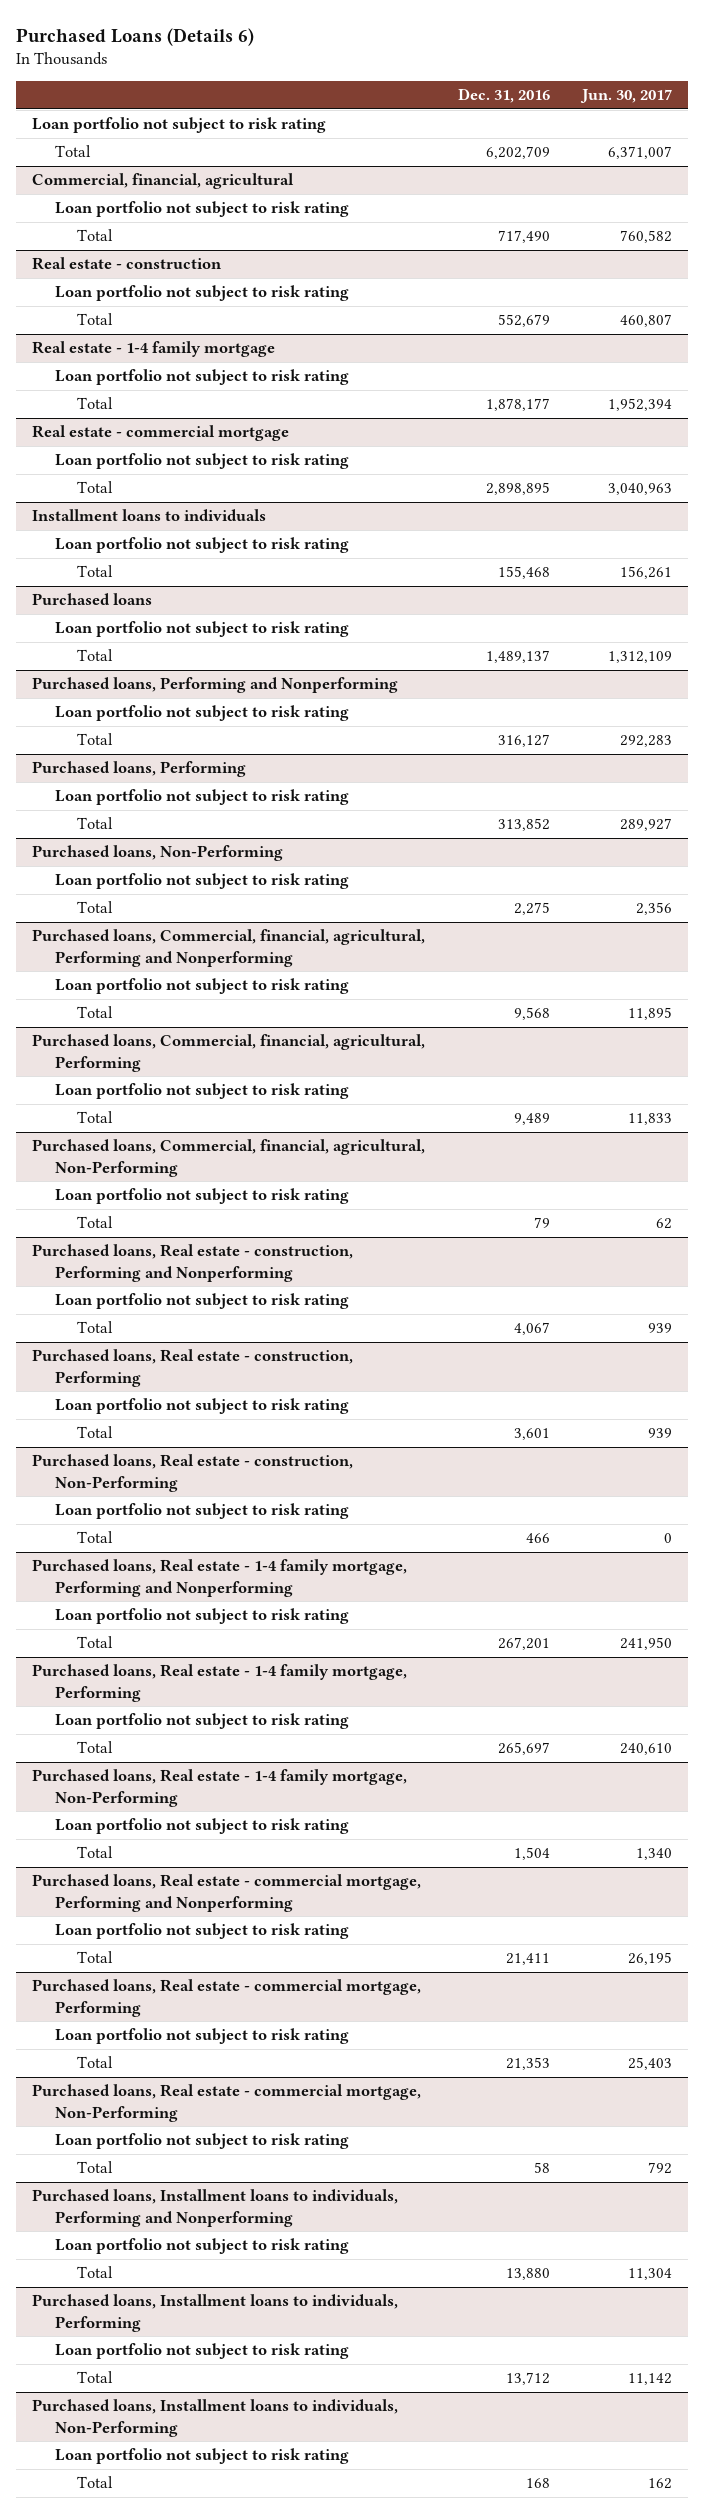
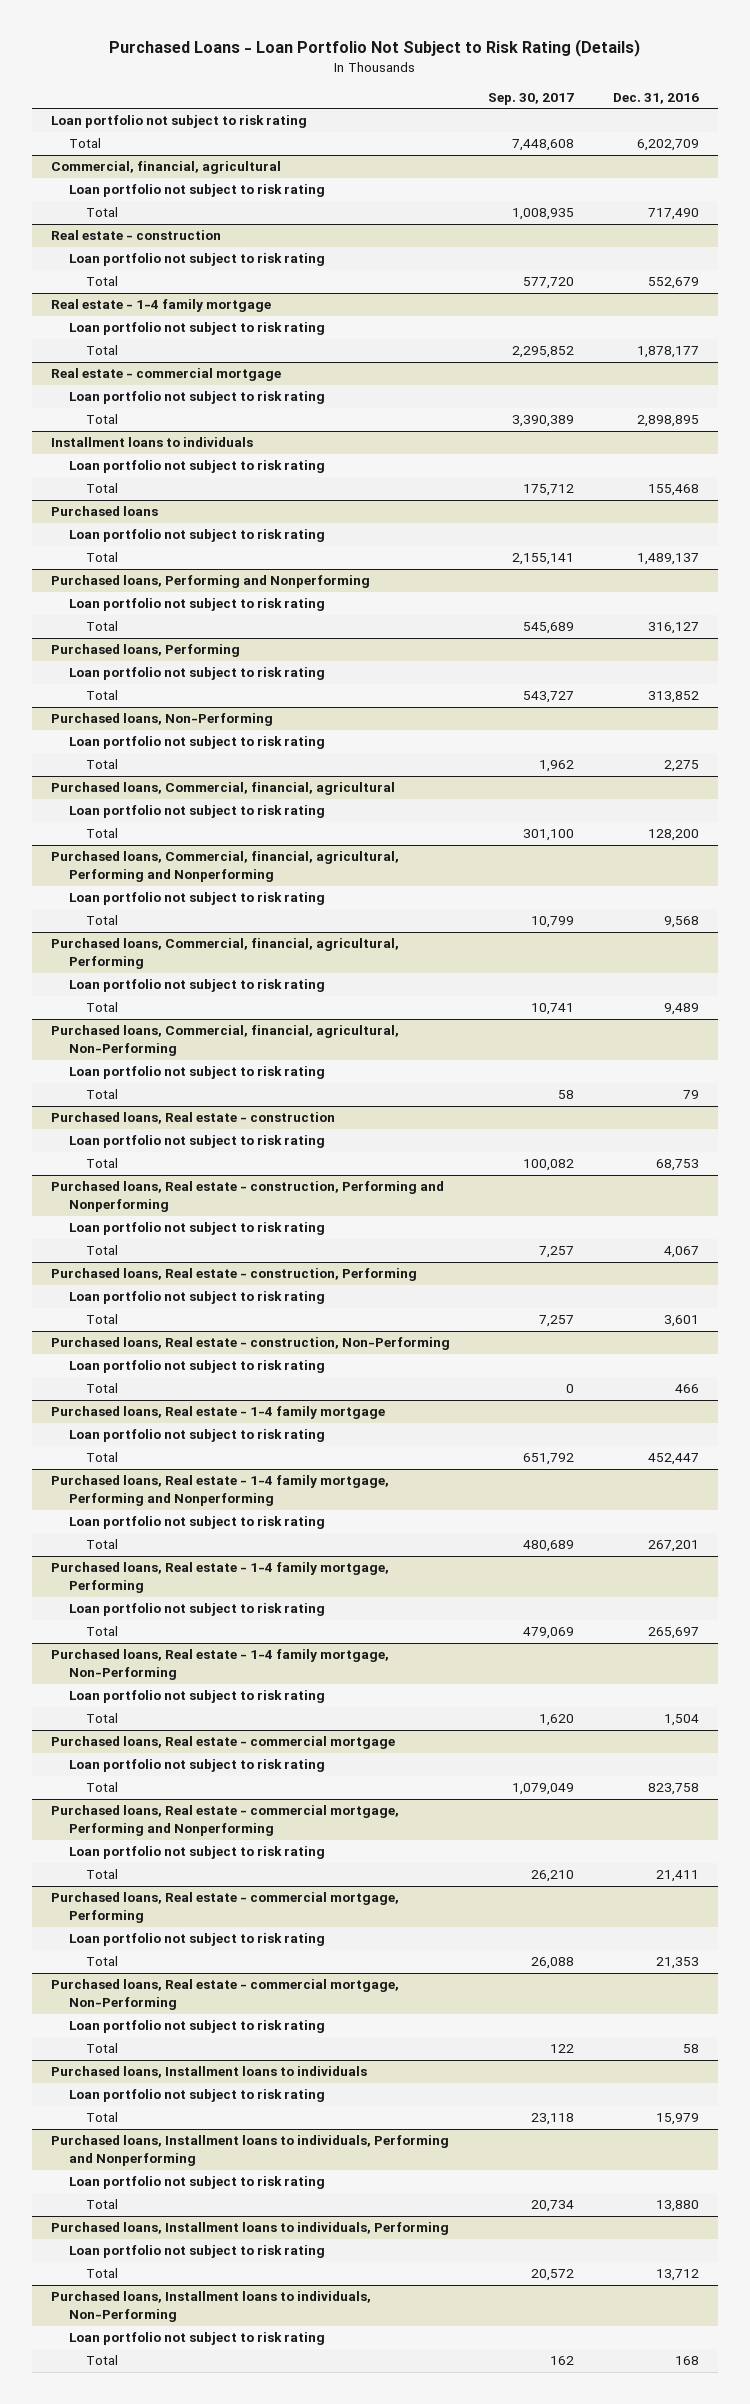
- Purchased Loans (Details 6)
+ Purchased Loans - Loan Portfolio Not Subject to Risk Rating (Details)
- | Dec. 31, 2016 | Jun. 30, 2017
+ | Sep. 30, 2017 | Dec. 31, 2016
+ Purchased loans, Commercial, financial, agricultural
+ Loan portfolio not subject to risk rating
+ Total | 301,100 | 128,200
+ Purchased loans, Real estate - construction
+ Loan portfolio not subject to risk rating
+ Total | 100,082 | 68,753
+ Purchased loans, Real estate - 1-4 family mortgage
+ Loan portfolio not subject to risk rating
+ Total | 651,792 | 452,447
+ Purchased loans, Real estate - commercial mortgage
+ Loan portfolio not subject to risk rating
+ Total | 1,079,049 | 823,758
+ Purchased loans, Installment loans to individuals
+ Loan portfolio not subject to risk rating
+ Total | 23,118 | 15,979

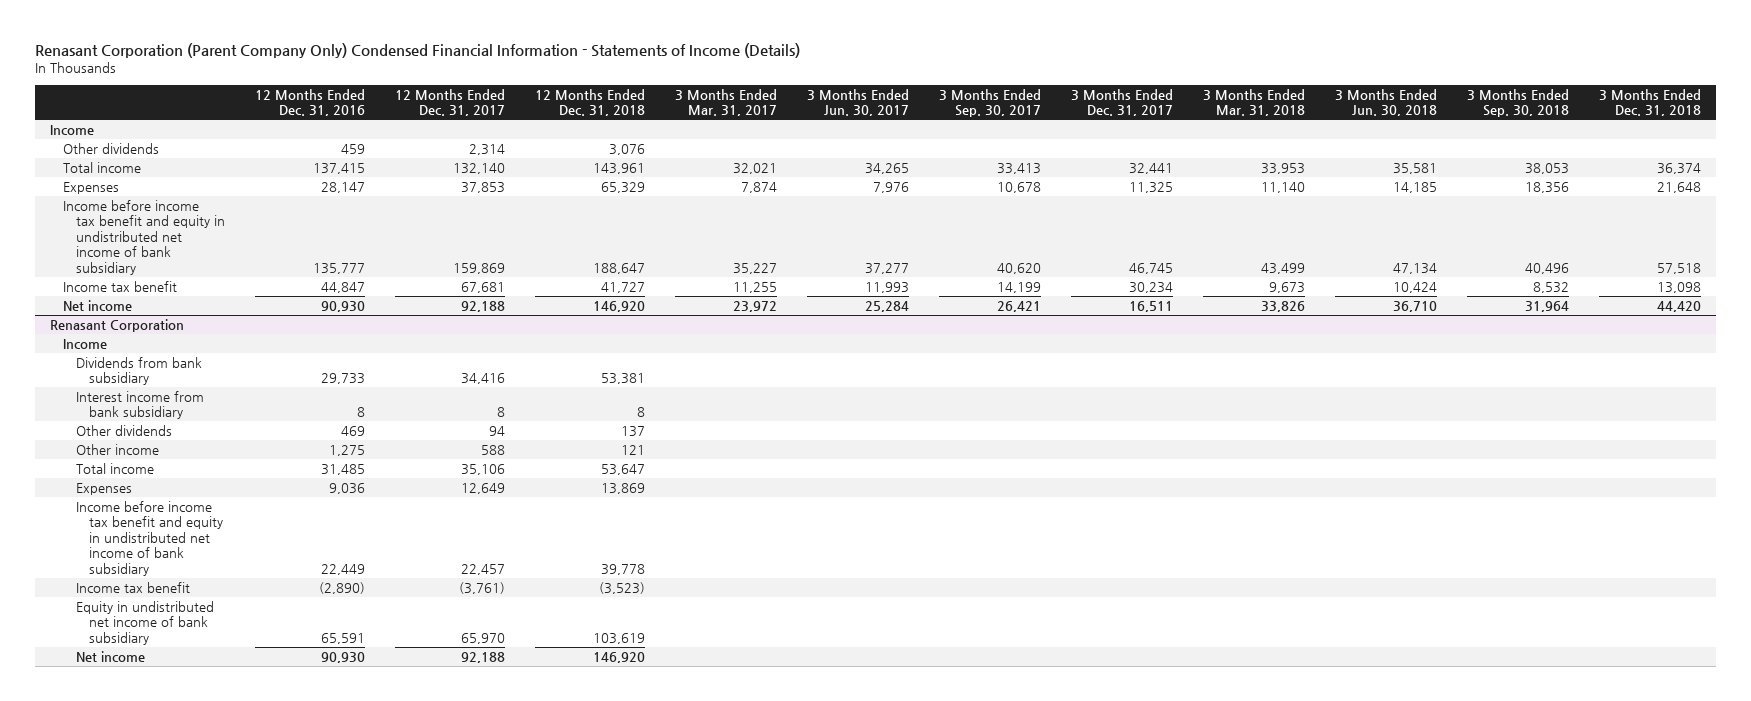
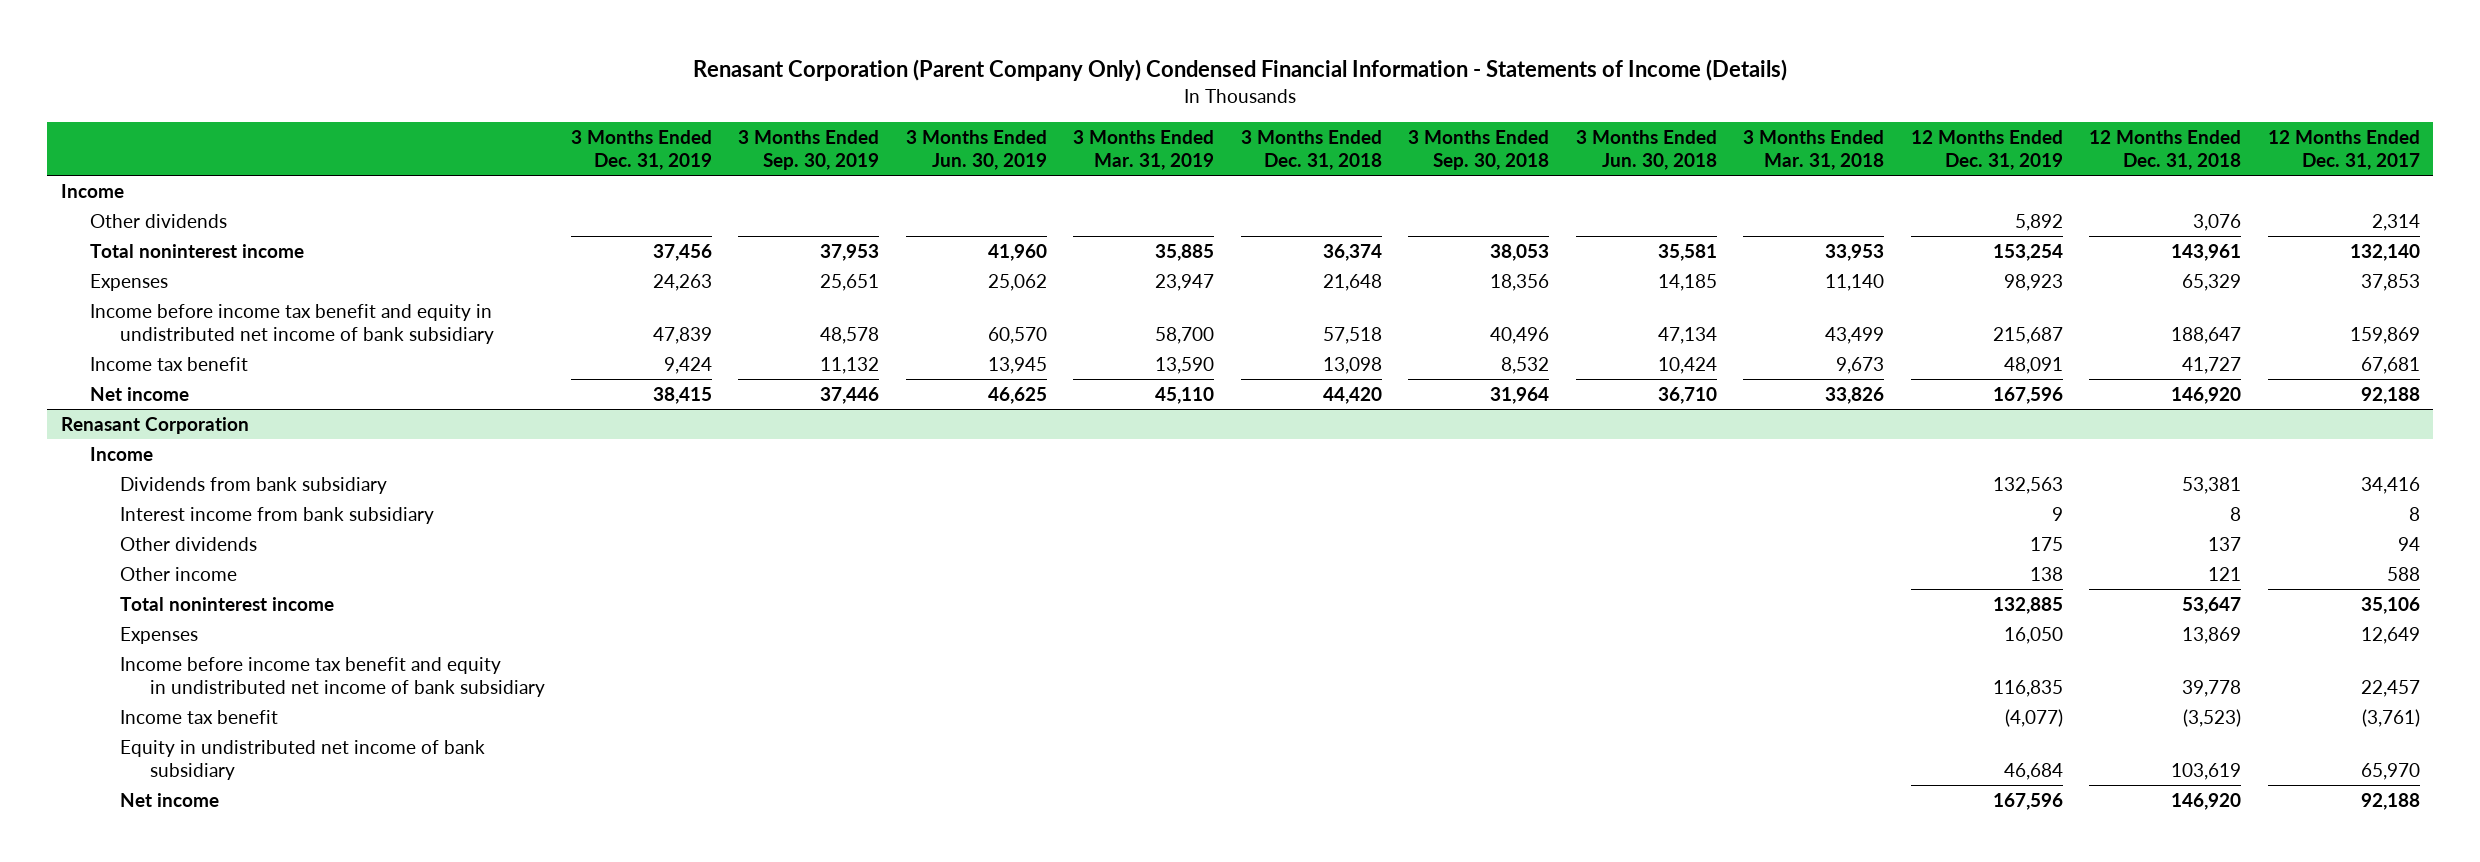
- | 12 Months Ended Dec. 31, 2016 | 12 Months Ended Dec. 31, 2017 | 12 Months Ended Dec. 31, 2018 | 3 Months Ended Mar. 31, 2017 | 3 Months Ended Jun. 30, 2017 | 3 Months Ended Sep. 30, 2017 | 3 Months Ended Dec. 31, 2017 | 3 Months Ended Mar. 31, 2018 | 3 Months Ended Jun. 30, 2018 | 3 Months Ended Sep. 30, 2018 | 3 Months Ended Dec. 31, 2018
+ | 3 Months Ended Dec. 31, 2019 | 3 Months Ended Sep. 30, 2019 | 3 Months Ended Jun. 30, 2019 | 3 Months Ended Mar. 31, 2019 | 3 Months Ended Dec. 31, 2018 | 3 Months Ended Sep. 30, 2018 | 3 Months Ended Jun. 30, 2018 | 3 Months Ended Mar. 31, 2018 | 12 Months Ended Dec. 31, 2019 | 12 Months Ended Dec. 31, 2018 | 12 Months Ended Dec. 31, 2017
- Total income | 137,415 | 132,140 | 143,961 | 32,021 | 34,265 | 33,413 | 32,441 | 33,953 | 35,581 | 38,053 | 36,374
+ Total noninterest income | 37,456 | 37,953 | 41,960 | 35,885 | 36,374 | 38,053 | 35,581 | 33,953 | 153,254 | 143,961 | 132,140
@ Renasant Corporation
- Total income | 31,485 | 35,106 | 53,647 | | | | | | | |
+ Total noninterest income | | | | | | | | | 132,885 | 53,647 | 35,106

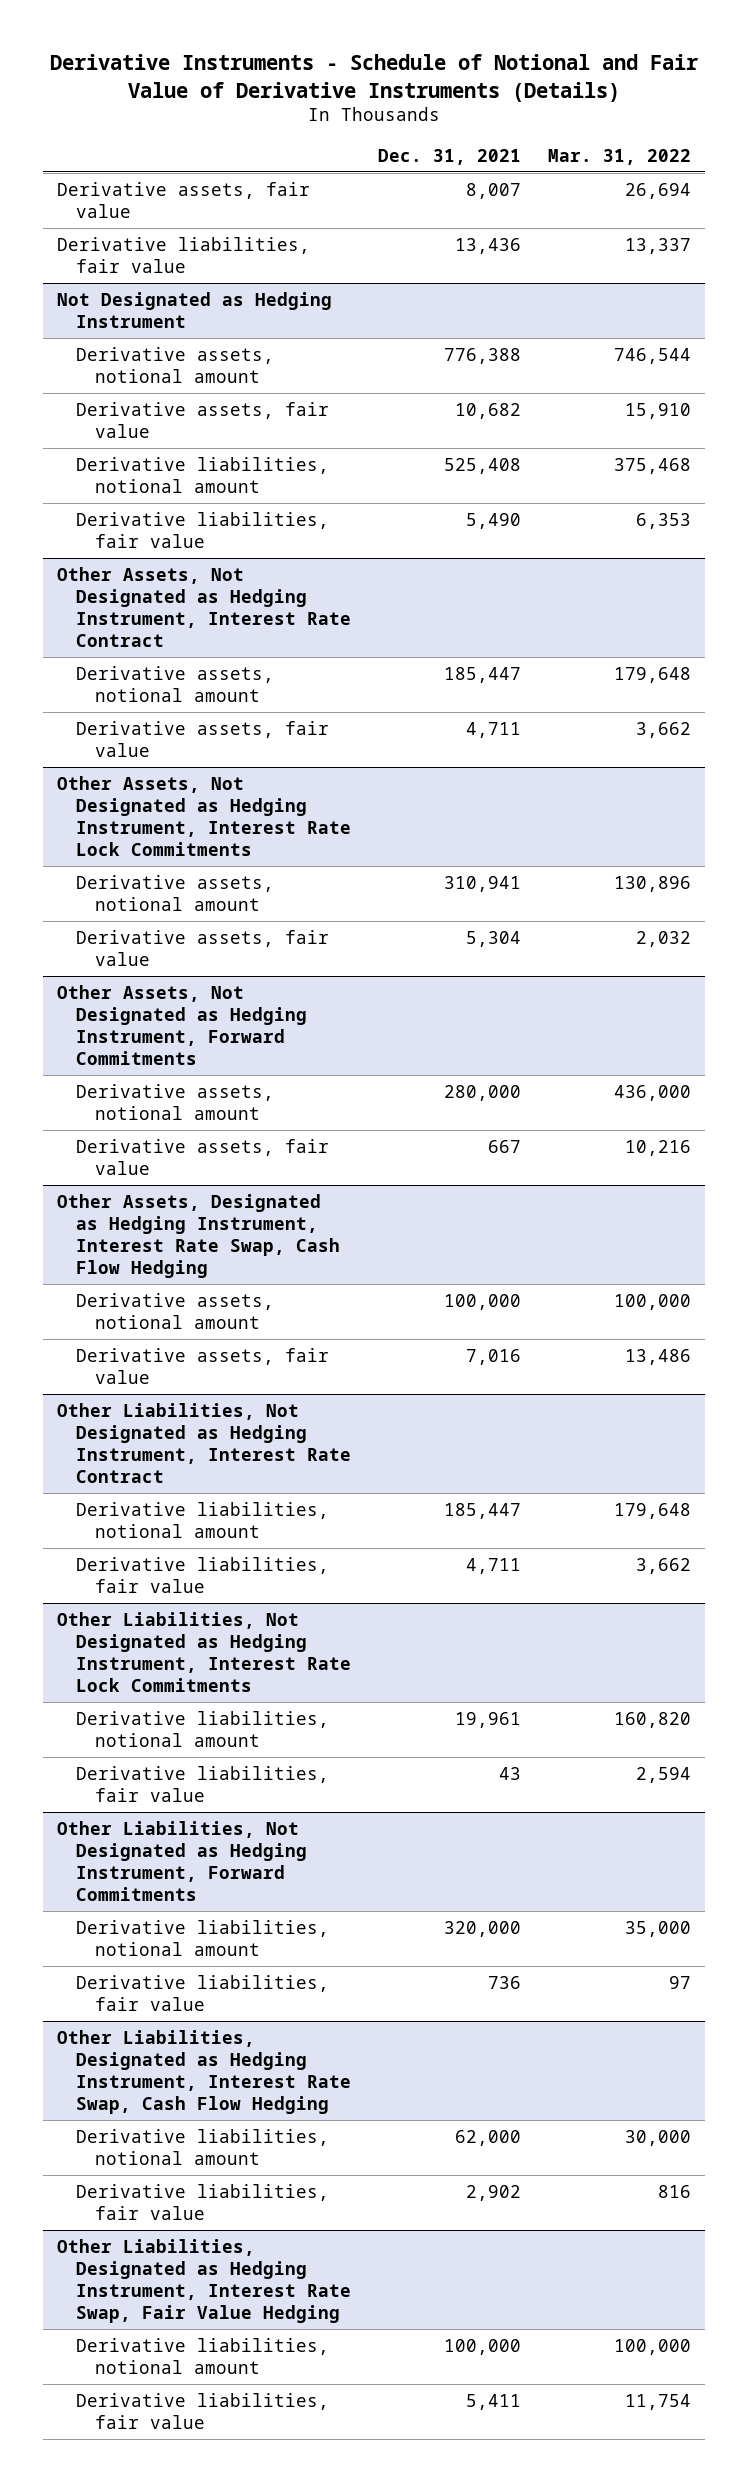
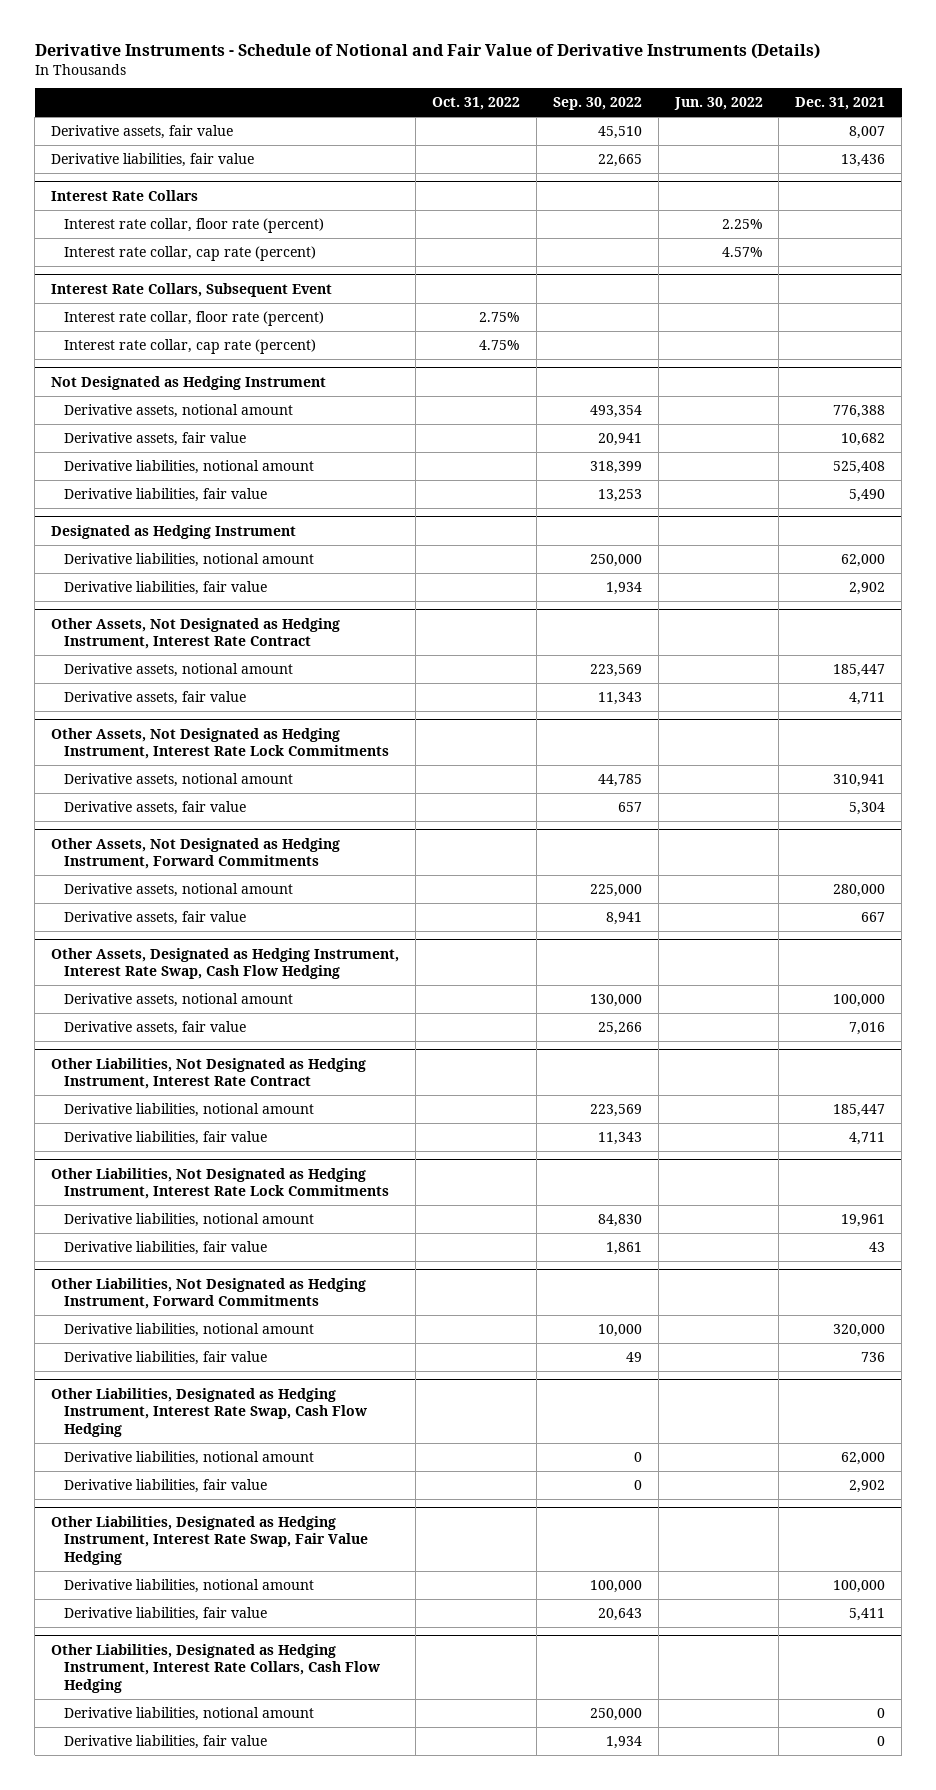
- | Dec. 31, 2021 | Mar. 31, 2022
+ | Oct. 31, 2022 | Sep. 30, 2022 | Jun. 30, 2022 | Dec. 31, 2021
+ Interest Rate Collars
+ Interest rate collar, floor rate (percent) | | | 2.25% |
+ Interest rate collar, cap rate (percent) | | | 4.57% |
+ Interest Rate Collars, Subsequent Event
+ Interest rate collar, floor rate (percent) | 2.75% | | |
+ Interest rate collar, cap rate (percent) | 4.75% | | |
+ Designated as Hedging Instrument
+ Derivative liabilities, notional amount | | 250,000 | | 62,000
+ Derivative liabilities, fair value | | 1,934 | | 2,902
+ Other Liabilities, Designated as Hedging Instrument, Interest Rate Collars, Cash Flow Hedging
+ Derivative liabilities, notional amount | | 250,000 | | 0
+ Derivative liabilities, fair value | | 1,934 | | 0

